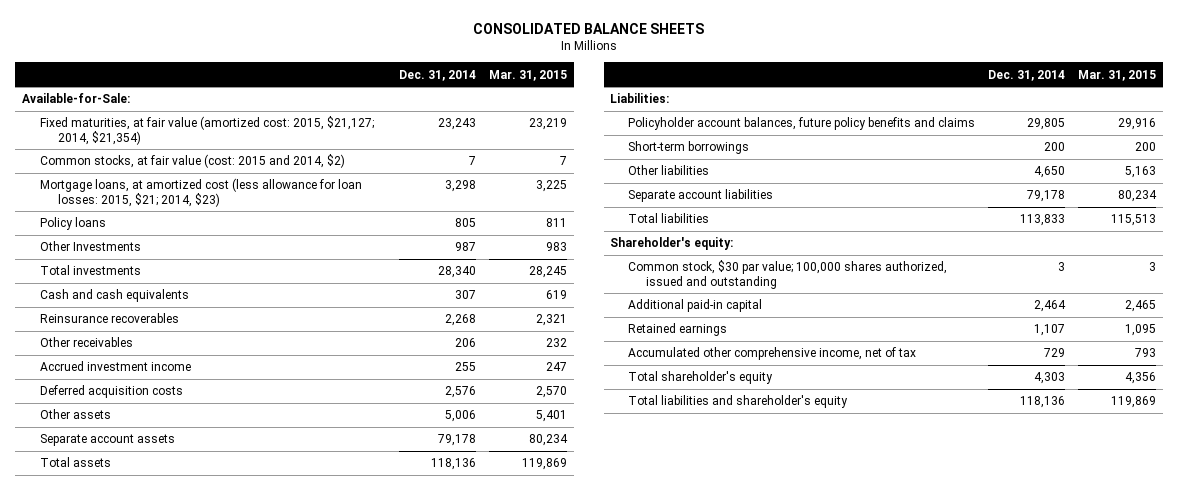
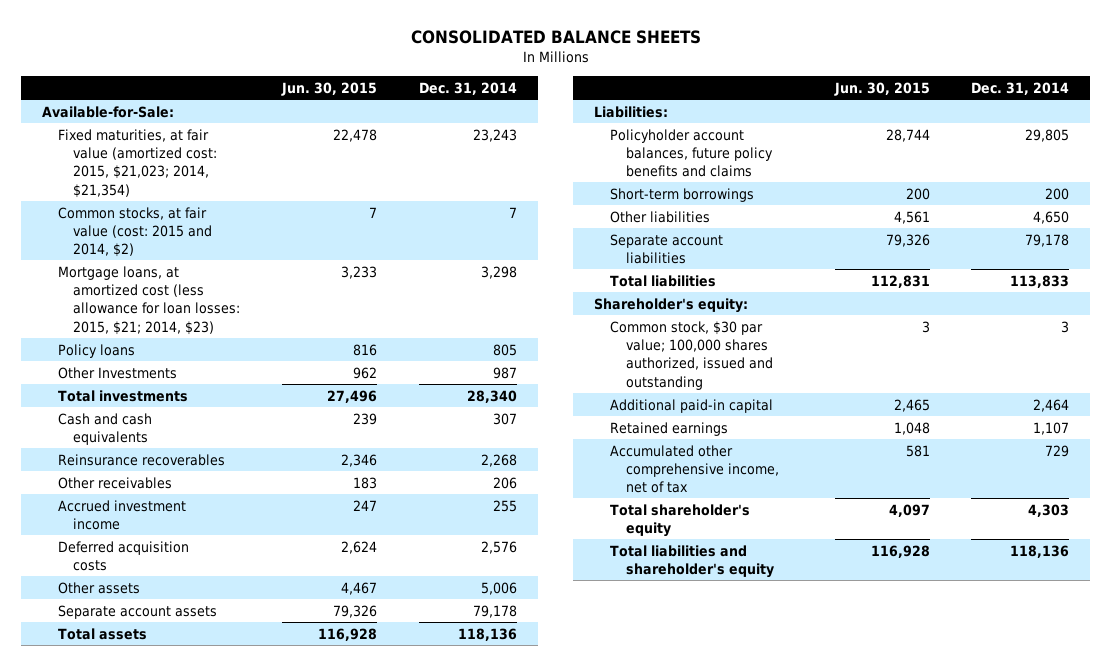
- | Dec. 31, 2014 | Mar. 31, 2015
+ | Jun. 30, 2015 | Dec. 31, 2014
- Fixed maturities, at fair value (amortized cost: 2015, $21,127; 2014, $21,354) | 23,243 | 23,219
+ Fixed maturities, at fair value (amortized cost: 2015, $21,023; 2014, $21,354) | 22,478 | 23,243

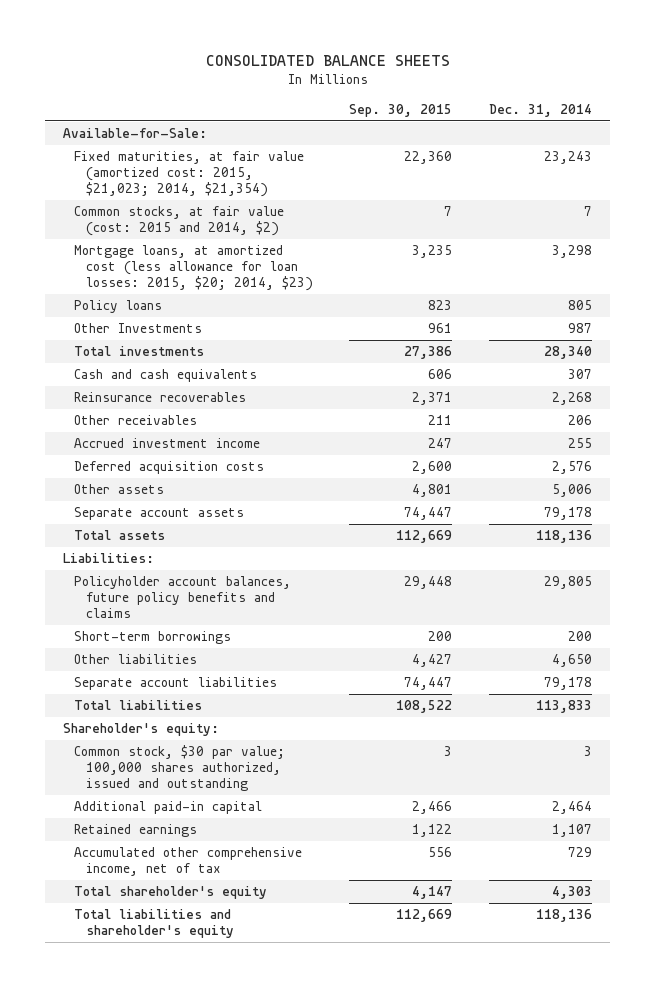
- | Jun. 30, 2015 | Dec. 31, 2014
+ | Sep. 30, 2015 | Dec. 31, 2014
- Mortgage loans, at amortized cost (less allowance for loan losses: 2015, $21; 2014, $23) | 3,233 | 3,298
+ Mortgage loans, at amortized cost (less allowance for loan losses: 2015, $20; 2014, $23) | 3,235 | 3,298

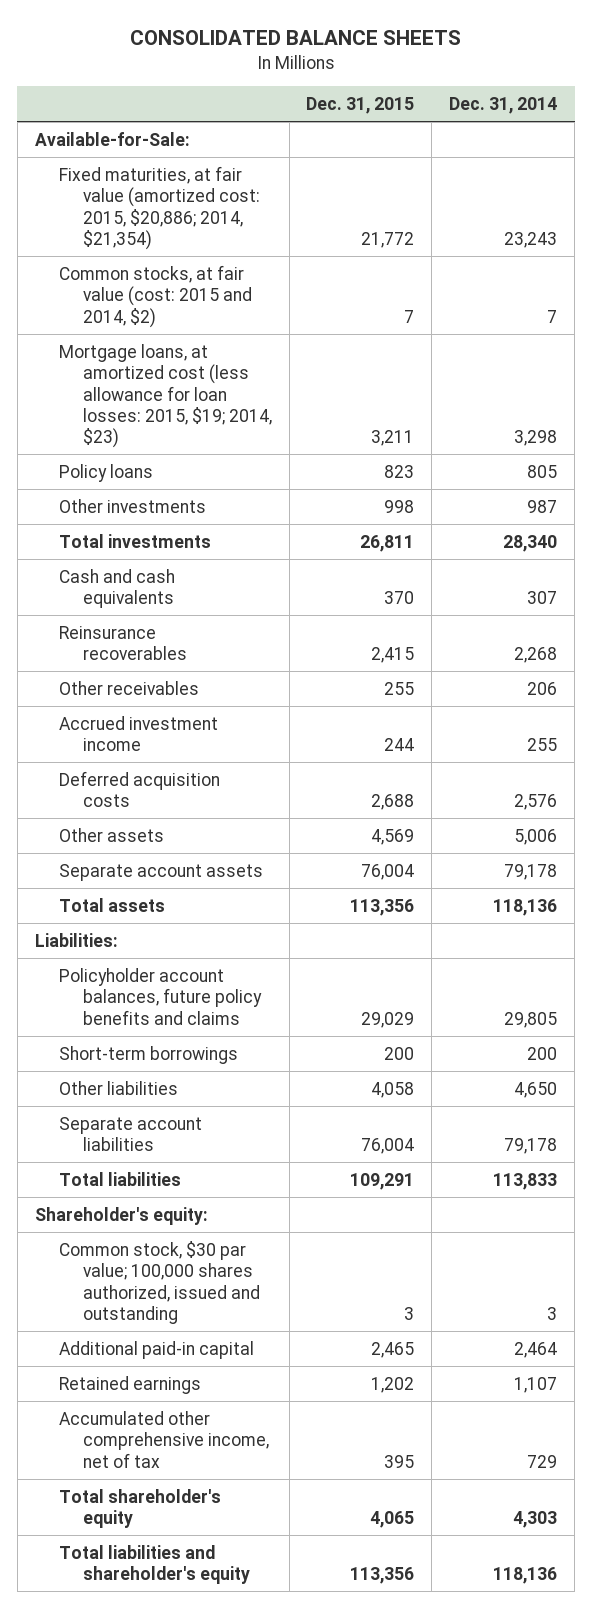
- | Sep. 30, 2015 | Dec. 31, 2014
+ | Dec. 31, 2015 | Dec. 31, 2014
- Fixed maturities, at fair value (amortized cost: 2015, $21,023; 2014, $21,354) | 22,360 | 23,243
+ Fixed maturities, at fair value (amortized cost: 2015, $20,886; 2014, $21,354) | 21,772 | 23,243
- Mortgage loans, at amortized cost (less allowance for loan losses: 2015, $20; 2014, $23) | 3,235 | 3,298
+ Mortgage loans, at amortized cost (less allowance for loan losses: 2015, $19; 2014, $23) | 3,211 | 3,298
- Other Investments | 961 | 987
+ Other investments | 998 | 987

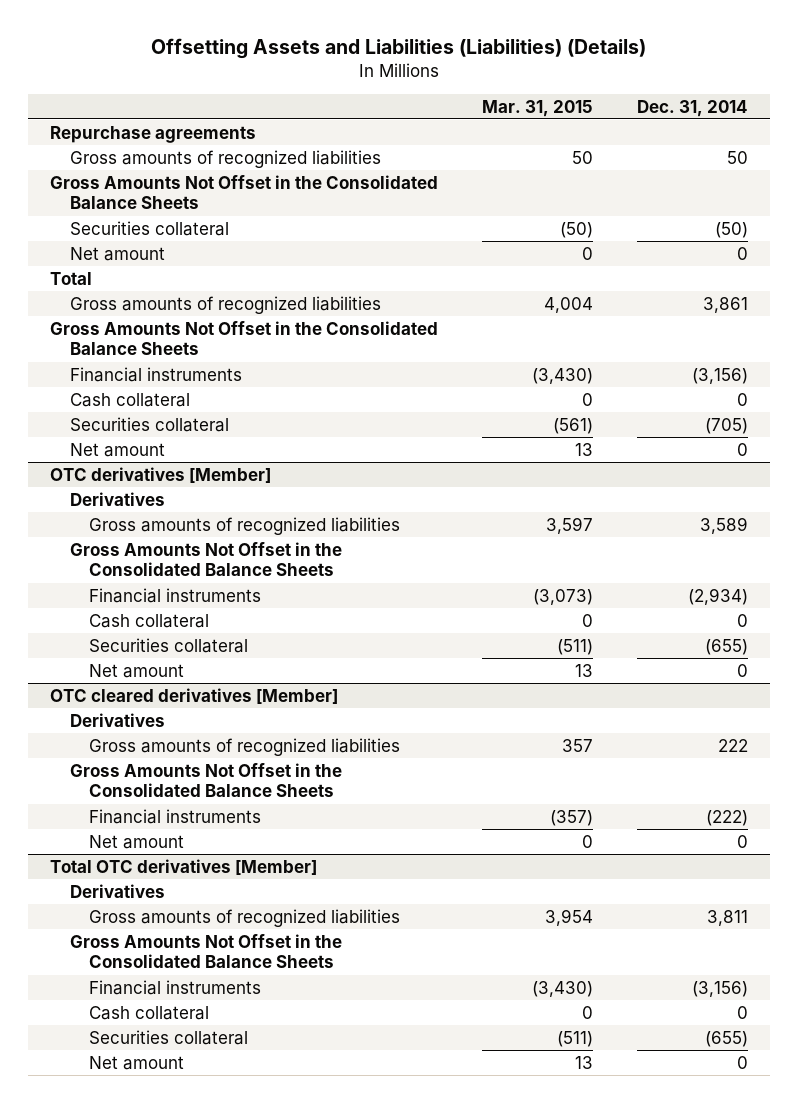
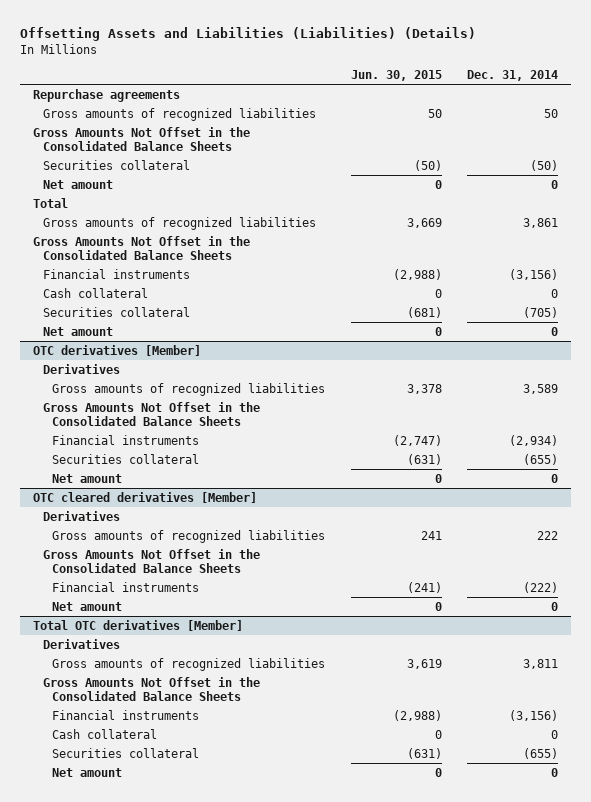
- | Mar. 31, 2015 | Dec. 31, 2014
+ | Jun. 30, 2015 | Dec. 31, 2014
@ OTC derivatives [Member]
- Cash collateral | 0 | 0

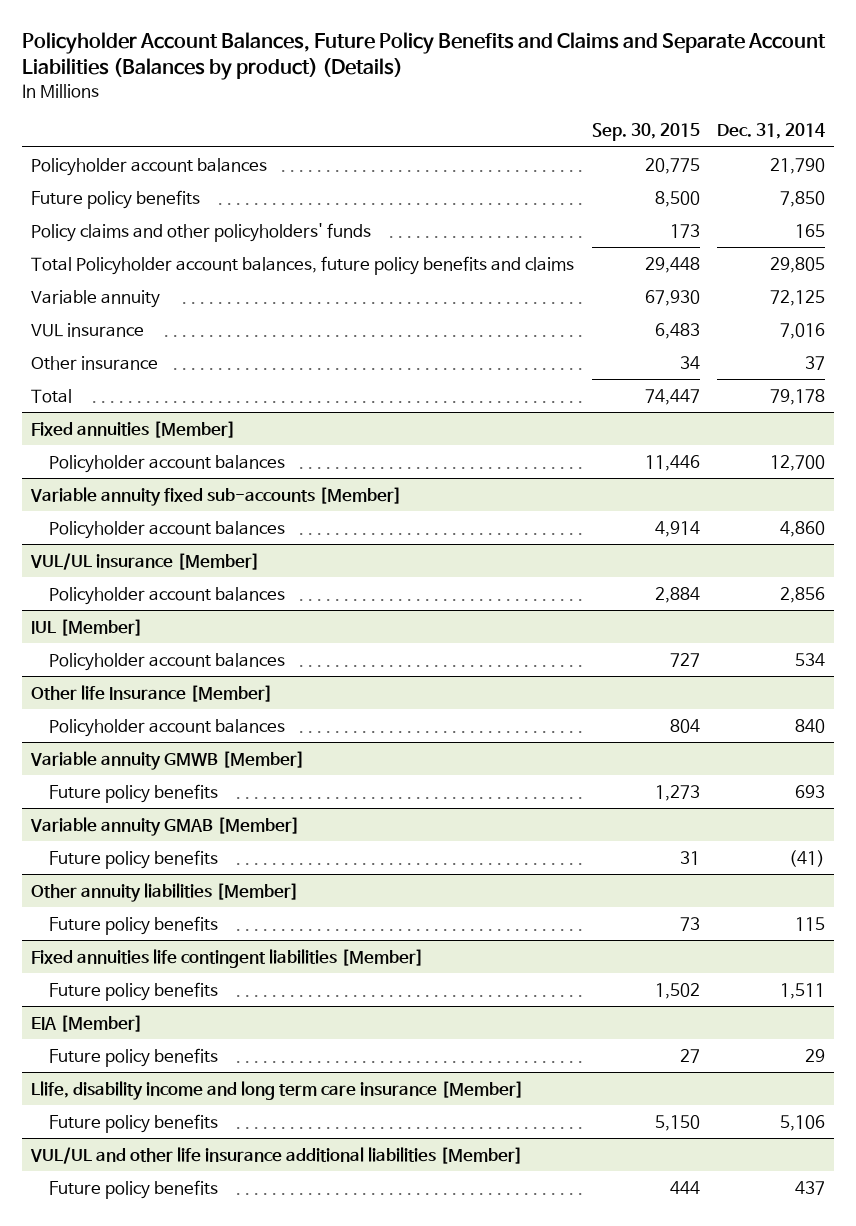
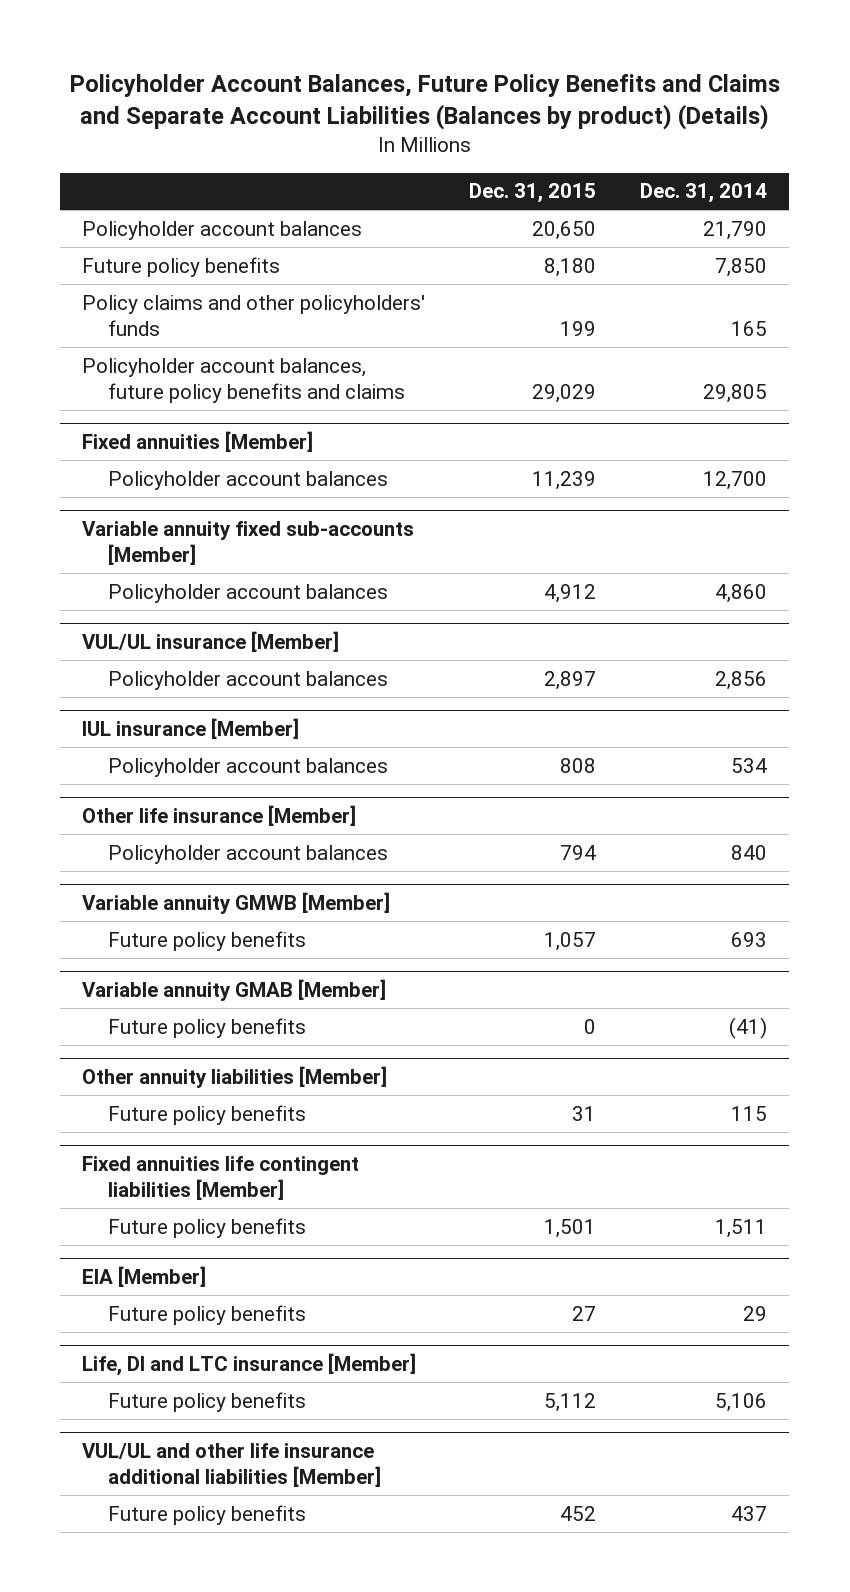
- | Sep. 30, 2015 | Dec. 31, 2014
+ | Dec. 31, 2015 | Dec. 31, 2014
- Total Policyholder account balances, future policy benefits and claims | 29,448 | 29,805
- Variable annuity | 67,930 | 72,125
- VUL insurance | 6,483 | 7,016
- Other insurance | 34 | 37
- Total | 74,447 | 79,178
+ Policyholder account balances, future policy benefits and claims | 29,029 | 29,805
- IUL [Member]
+ IUL insurance [Member]
- Other life Insurance [Member]
+ Other life insurance [Member]
- Llife, disability income and long term care insurance [Member]
+ Life, DI and LTC insurance [Member]

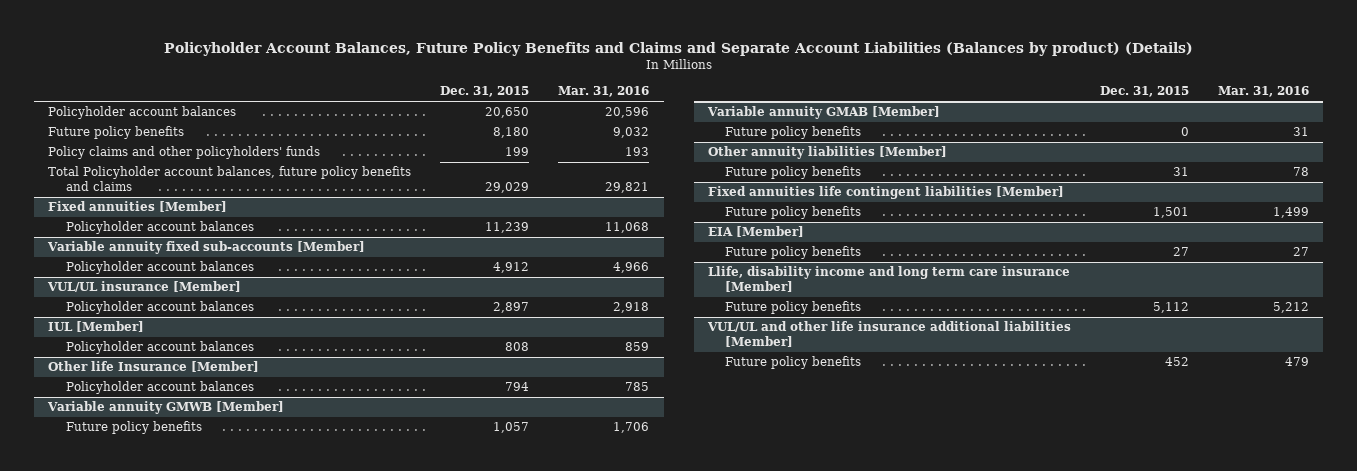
- | Dec. 31, 2015 | Dec. 31, 2014
+ | Dec. 31, 2015 | Mar. 31, 2016
- Policyholder account balances, future policy benefits and claims | 29,029 | 29,805
+ Total Policyholder account balances, future policy benefits and claims | 29,029 | 29,821
- IUL insurance [Member]
+ IUL [Member]
- Other life insurance [Member]
+ Other life Insurance [Member]
- Life, DI and LTC insurance [Member]
+ Llife, disability income and long term care insurance [Member]

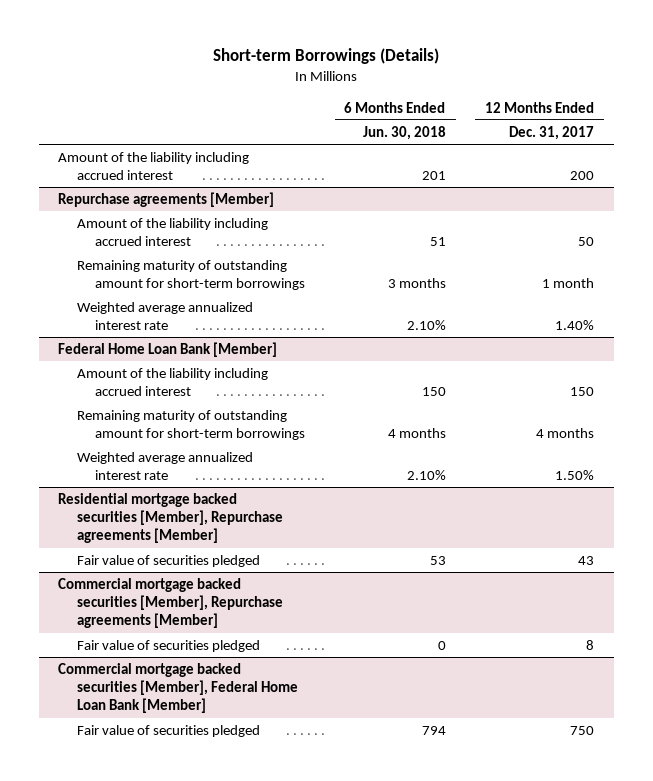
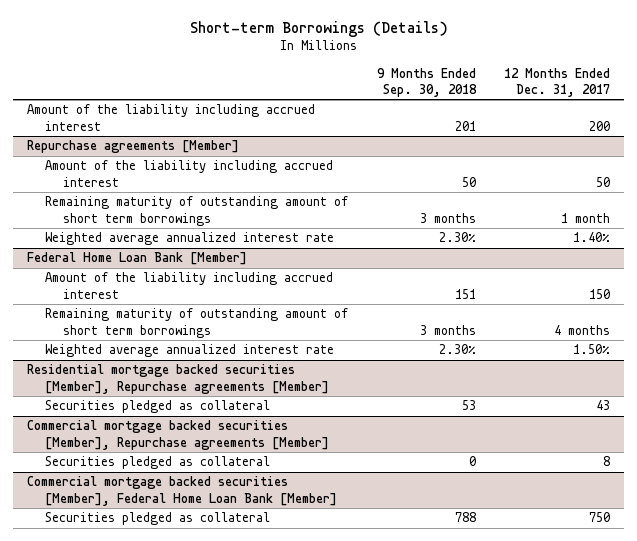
- | 6 Months Ended Jun. 30, 2018 | 12 Months Ended Dec. 31, 2017
+ | 9 Months Ended Sep. 30, 2018 | 12 Months Ended Dec. 31, 2017
@ Repurchase agreements [Member]
- Remaining maturity of outstanding amount for short-term borrowings | 3 months | 1 month
+ Remaining maturity of outstanding amount of short term borrowings | 3 months | 1 month
@ Federal Home Loan Bank [Member]
- Remaining maturity of outstanding amount for short-term borrowings | 4 months | 4 months
+ Remaining maturity of outstanding amount of short term borrowings | 3 months | 4 months
@ Residential mortgage backed securities [Member], Repurchase agreements [Member]
- Fair value of securities pledged | 53 | 43
+ Securities pledged as collateral | 53 | 43
@ Commercial mortgage backed securities [Member], Repurchase agreements [Member]
- Fair value of securities pledged | 0 | 8
+ Securities pledged as collateral | 0 | 8
@ Commercial mortgage backed securities [Member], Federal Home Loan Bank [Member]
- Fair value of securities pledged | 794 | 750
+ Securities pledged as collateral | 788 | 750

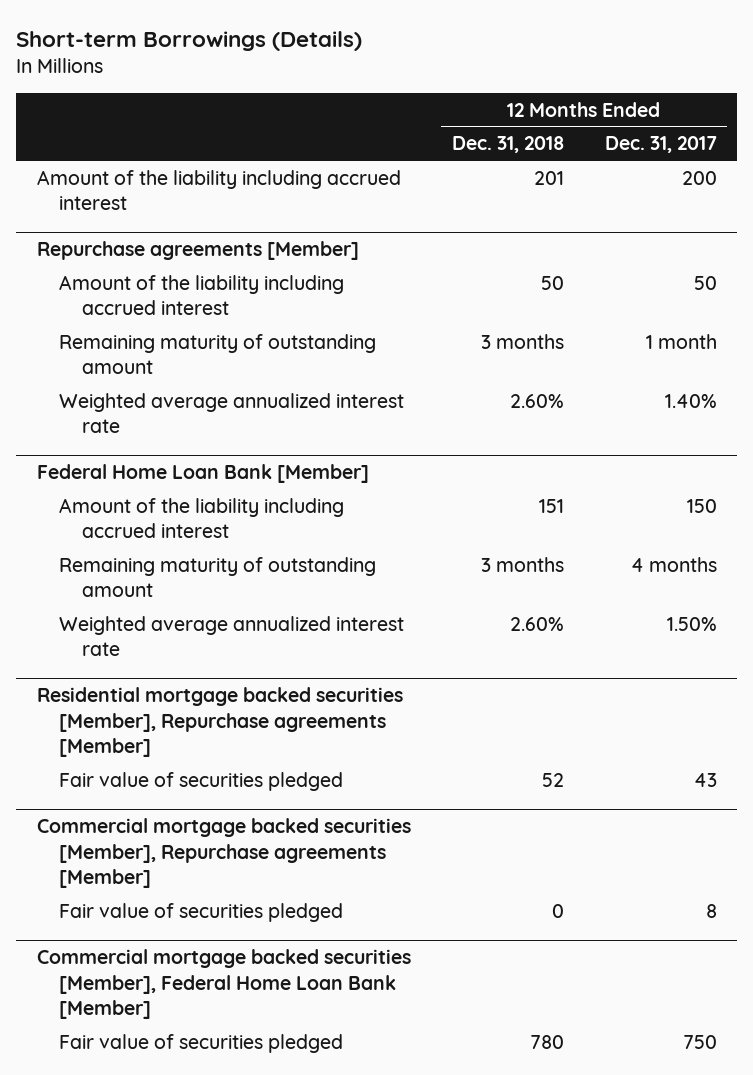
- | 9 Months Ended Sep. 30, 2018 | 12 Months Ended Dec. 31, 2017
+ | 12 Months Ended Dec. 31, 2018 | 12 Months Ended Dec. 31, 2017
@ Repurchase agreements [Member]
- Remaining maturity of outstanding amount of short term borrowings | 3 months | 1 month
+ Remaining maturity of outstanding amount | 3 months | 1 month
@ Federal Home Loan Bank [Member]
- Remaining maturity of outstanding amount of short term borrowings | 3 months | 4 months
+ Remaining maturity of outstanding amount | 3 months | 4 months
@ Residential mortgage backed securities [Member], Repurchase agreements [Member]
- Securities pledged as collateral | 53 | 43
+ Fair value of securities pledged | 52 | 43
@ Commercial mortgage backed securities [Member], Repurchase agreements [Member]
- Securities pledged as collateral | 0 | 8
+ Fair value of securities pledged | 0 | 8
@ Commercial mortgage backed securities [Member], Federal Home Loan Bank [Member]
- Securities pledged as collateral | 788 | 750
+ Fair value of securities pledged | 780 | 750

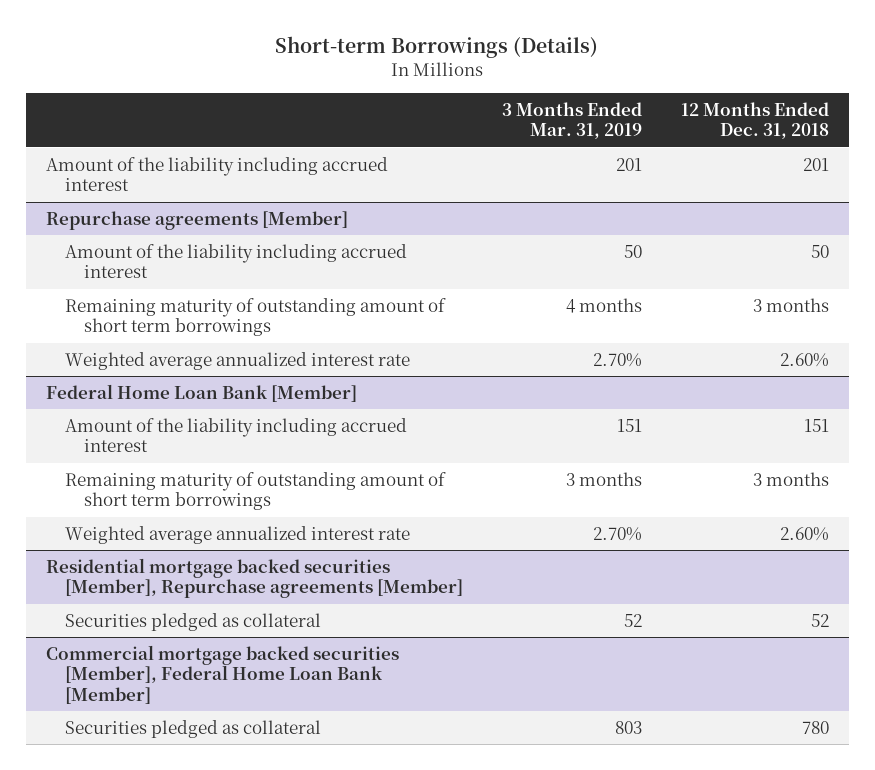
- | 12 Months Ended Dec. 31, 2018 | 12 Months Ended Dec. 31, 2017
+ | 3 Months Ended Mar. 31, 2019 | 12 Months Ended Dec. 31, 2018
@ Repurchase agreements [Member]
- Remaining maturity of outstanding amount | 3 months | 1 month
+ Remaining maturity of outstanding amount of short term borrowings | 4 months | 3 months
@ Federal Home Loan Bank [Member]
- Remaining maturity of outstanding amount | 3 months | 4 months
+ Remaining maturity of outstanding amount of short term borrowings | 3 months | 3 months
@ Residential mortgage backed securities [Member], Repurchase agreements [Member]
- Fair value of securities pledged | 52 | 43
- Commercial mortgage backed securities [Member], Repurchase agreements [Member]
- Fair value of securities pledged | 0 | 8
@ Residential mortgage backed securities [Member], Repurchase agreements [Member]
+ Securities pledged as collateral | 52 | 52
@ Commercial mortgage backed securities [Member], Federal Home Loan Bank [Member]
- Fair value of securities pledged | 780 | 750
+ Securities pledged as collateral | 803 | 780

